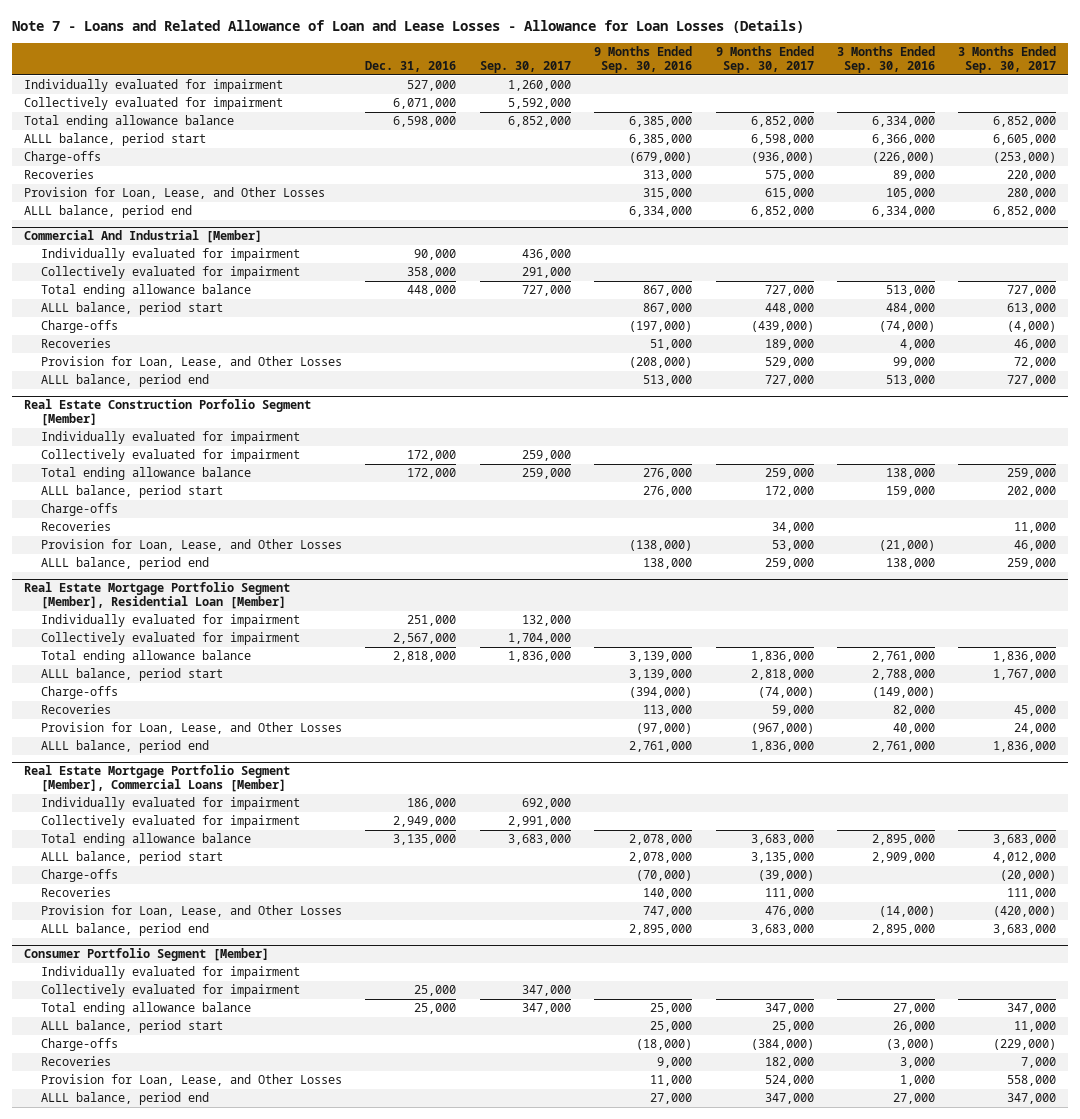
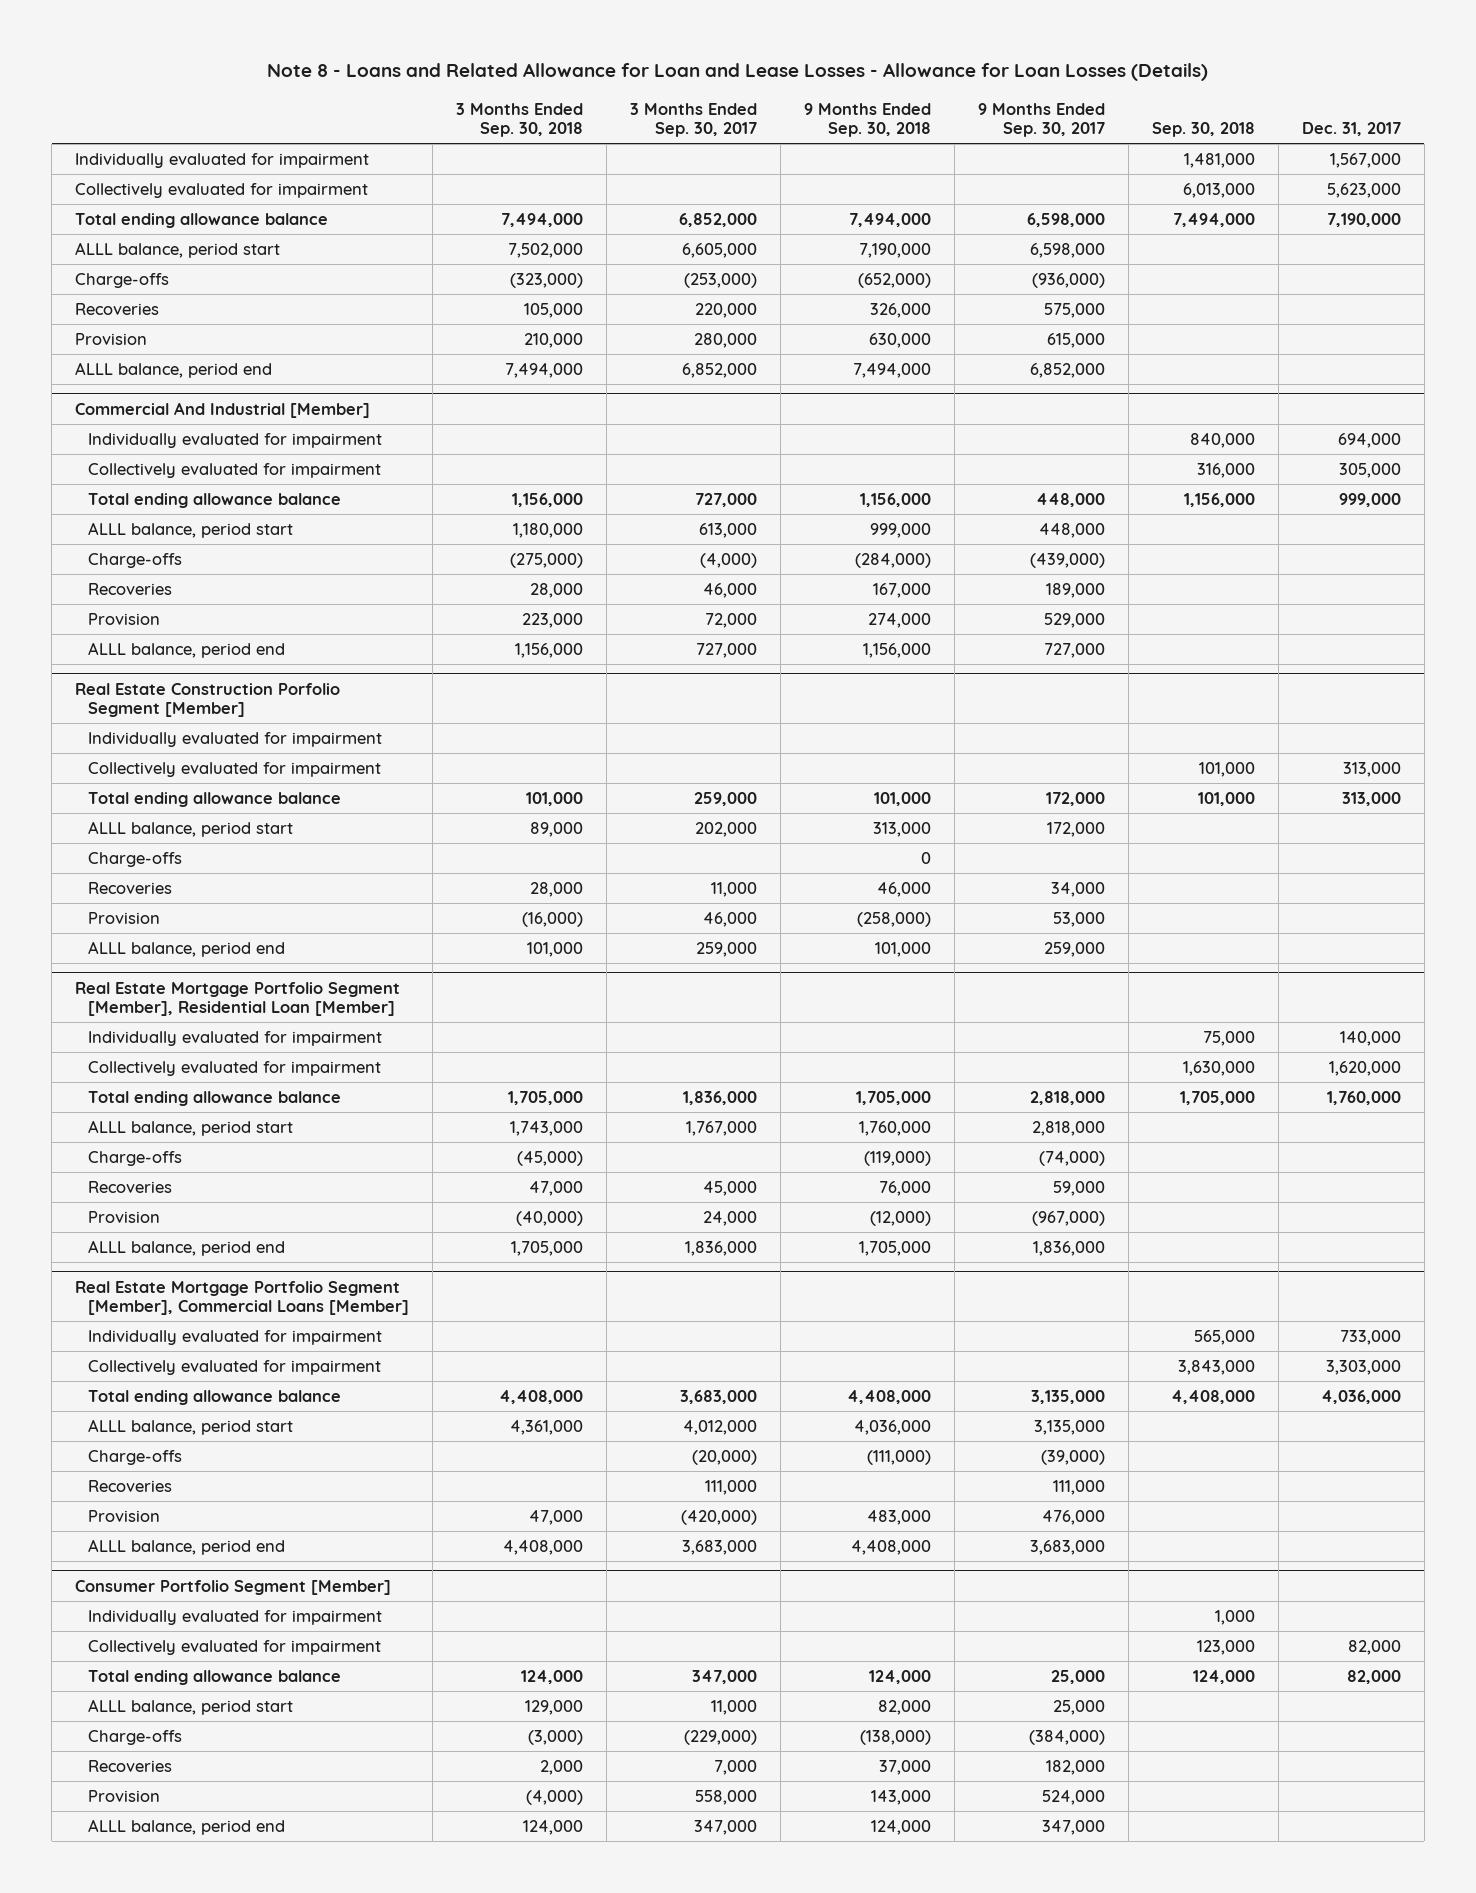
- Note 7 - Loans and Related Allowance of Loan and Lease Losses - Allowance for Loan Losses (Details)
+ Note 8 - Loans and Related Allowance for Loan and Lease Losses - Allowance for Loan Losses (Details)
- | Dec. 31, 2016 | Sep. 30, 2017 | 9 Months Ended Sep. 30, 2016 | 9 Months Ended Sep. 30, 2017 | 3 Months Ended Sep. 30, 2016 | 3 Months Ended Sep. 30, 2017
+ | 3 Months Ended Sep. 30, 2018 | 3 Months Ended Sep. 30, 2017 | 9 Months Ended Sep. 30, 2018 | 9 Months Ended Sep. 30, 2017 | Sep. 30, 2018 | Dec. 31, 2017
- Total ending allowance balance | 6,598,000 | 6,852,000 | 6,385,000 | 6,852,000 | 6,334,000 | 6,852,000
+ Total ending allowance balance | 7,494,000 | 6,852,000 | 7,494,000 | 6,598,000 | 7,494,000 | 7,190,000
- Provision for Loan, Lease, and Other Losses | | | 315,000 | 615,000 | 105,000 | 280,000
+ Provision | 210,000 | 280,000 | 630,000 | 615,000 | |
@ Commercial And Industrial [Member]
- Total ending allowance balance | 448,000 | 727,000 | 867,000 | 727,000 | 513,000 | 727,000
+ Total ending allowance balance | 1,156,000 | 727,000 | 1,156,000 | 448,000 | 1,156,000 | 999,000
- Provision for Loan, Lease, and Other Losses | | | (208,000) | 529,000 | 99,000 | 72,000
+ Provision | 223,000 | 72,000 | 274,000 | 529,000 | |
@ Real Estate Construction Porfolio Segment [Member]
- Total ending allowance balance | 172,000 | 259,000 | 276,000 | 259,000 | 138,000 | 259,000
+ Total ending allowance balance | 101,000 | 259,000 | 101,000 | 172,000 | 101,000 | 313,000
- Provision for Loan, Lease, and Other Losses | | | (138,000) | 53,000 | (21,000) | 46,000
+ Provision | (16,000) | 46,000 | (258,000) | 53,000 | |
@ Real Estate Mortgage Portfolio Segment [Member], Residential Loan [Member]
- Total ending allowance balance | 2,818,000 | 1,836,000 | 3,139,000 | 1,836,000 | 2,761,000 | 1,836,000
+ Total ending allowance balance | 1,705,000 | 1,836,000 | 1,705,000 | 2,818,000 | 1,705,000 | 1,760,000
- Provision for Loan, Lease, and Other Losses | | | (97,000) | (967,000) | 40,000 | 24,000
+ Provision | (40,000) | 24,000 | (12,000) | (967,000) | |
@ Real Estate Mortgage Portfolio Segment [Member], Commercial Loans [Member]
- Total ending allowance balance | 3,135,000 | 3,683,000 | 2,078,000 | 3,683,000 | 2,895,000 | 3,683,000
+ Total ending allowance balance | 4,408,000 | 3,683,000 | 4,408,000 | 3,135,000 | 4,408,000 | 4,036,000
- Provision for Loan, Lease, and Other Losses | | | 747,000 | 476,000 | (14,000) | (420,000)
+ Provision | 47,000 | (420,000) | 483,000 | 476,000 | |
@ Consumer Portfolio Segment [Member]
- Total ending allowance balance | 25,000 | 347,000 | 25,000 | 347,000 | 27,000 | 347,000
+ Total ending allowance balance | 124,000 | 347,000 | 124,000 | 25,000 | 124,000 | 82,000
- Provision for Loan, Lease, and Other Losses | | | 11,000 | 524,000 | 1,000 | 558,000
+ Provision | (4,000) | 558,000 | 143,000 | 524,000 | |

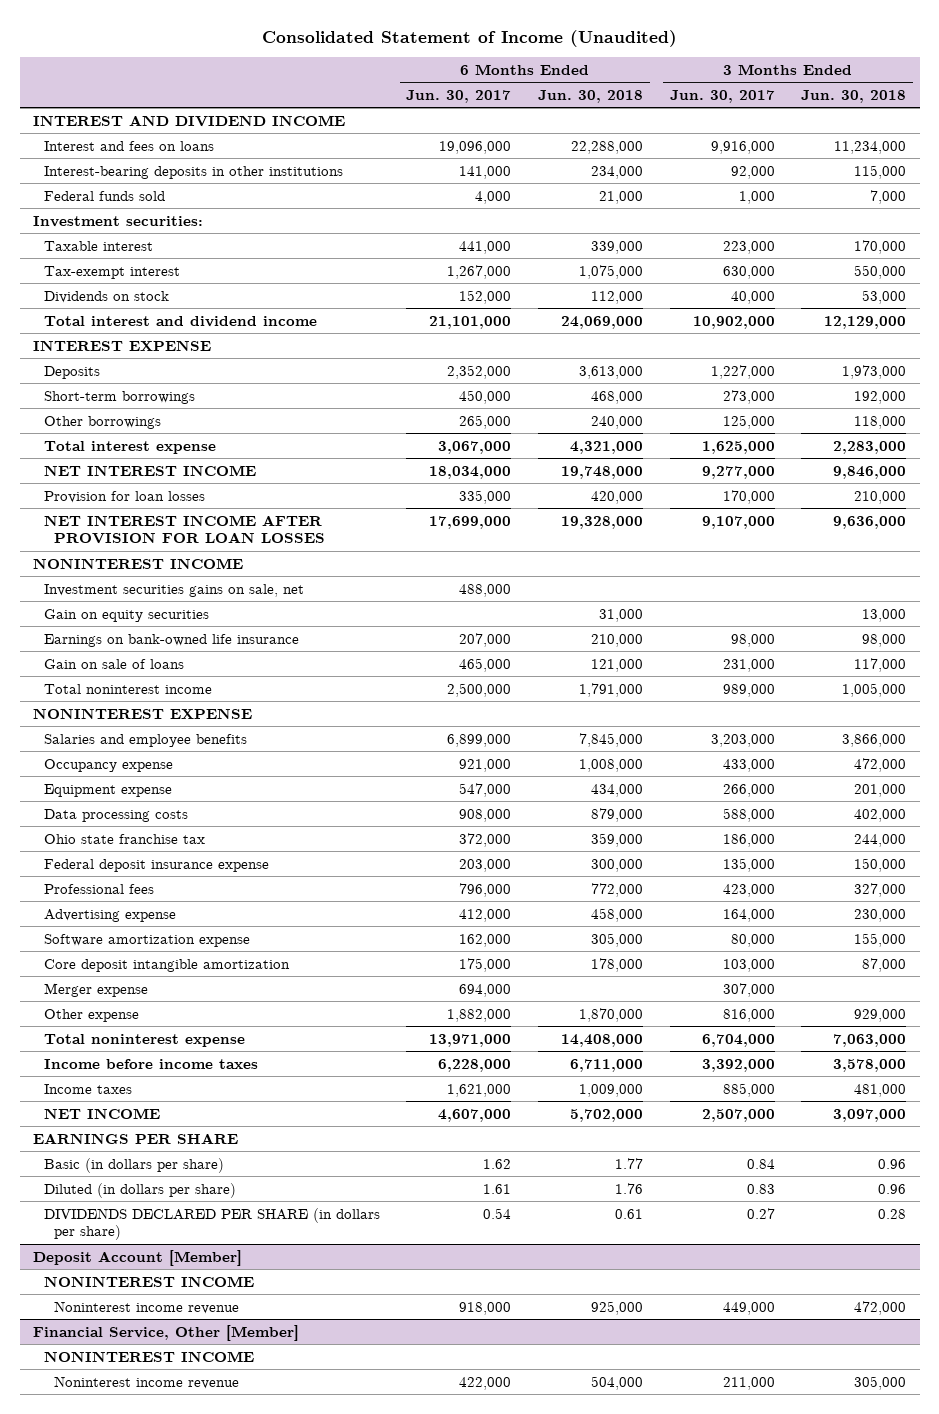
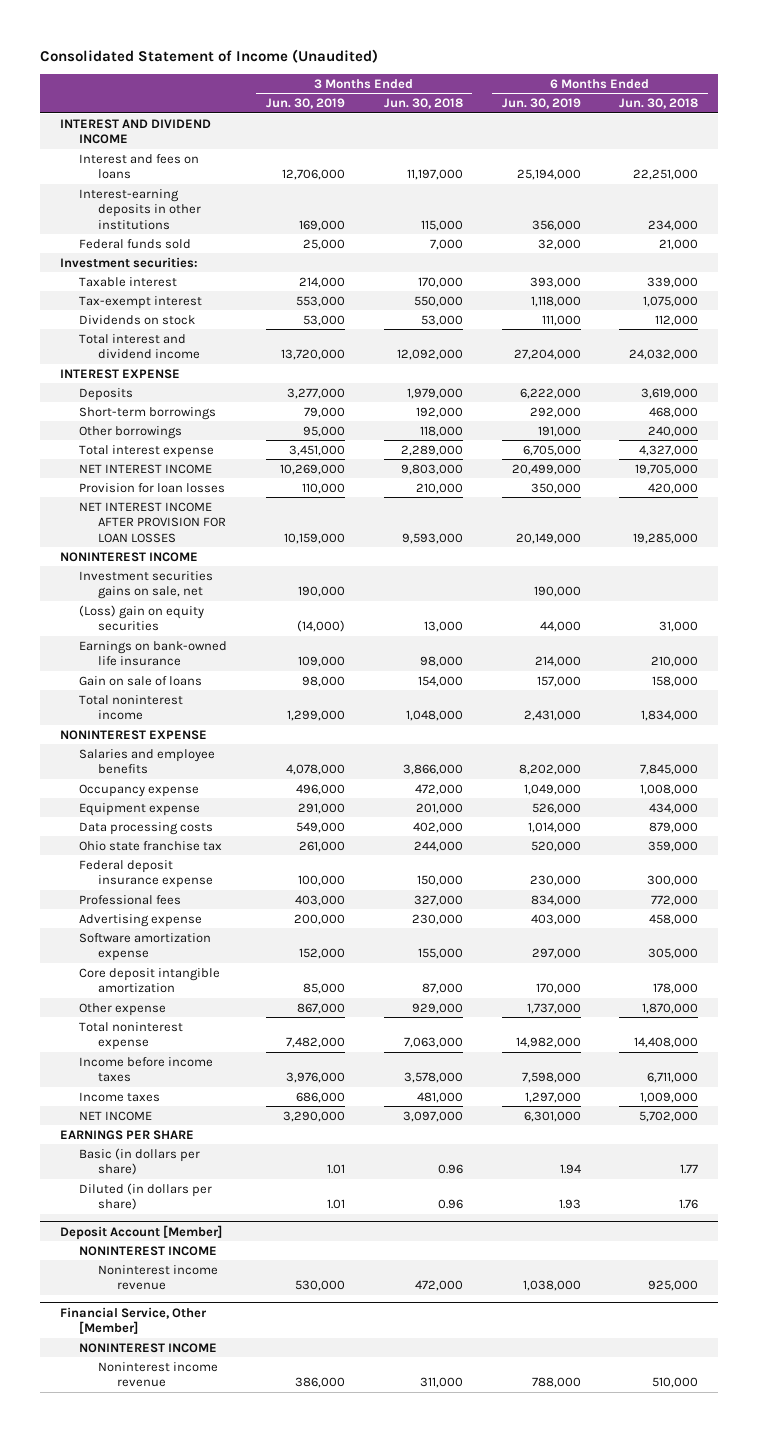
- | 6 Months Ended Jun. 30, 2017 | 6 Months Ended Jun. 30, 2018 | 3 Months Ended Jun. 30, 2017 | 3 Months Ended Jun. 30, 2018
+ | 3 Months Ended Jun. 30, 2019 | 3 Months Ended Jun. 30, 2018 | 6 Months Ended Jun. 30, 2019 | 6 Months Ended Jun. 30, 2018
- Interest and fees on loans | 19,096,000 | 22,288,000 | 9,916,000 | 11,234,000
- Interest-bearing deposits in other institutions | 141,000 | 234,000 | 92,000 | 115,000
+ Interest and fees on loans | 12,706,000 | 11,197,000 | 25,194,000 | 22,251,000
+ Interest-earning deposits in other institutions | 169,000 | 115,000 | 356,000 | 234,000
- Total interest and dividend income | 21,101,000 | 24,069,000 | 10,902,000 | 12,129,000
+ Total interest and dividend income | 13,720,000 | 12,092,000 | 27,204,000 | 24,032,000
- Deposits | 2,352,000 | 3,613,000 | 1,227,000 | 1,973,000
+ Deposits | 3,277,000 | 1,979,000 | 6,222,000 | 3,619,000
- Total interest expense | 3,067,000 | 4,321,000 | 1,625,000 | 2,283,000
- NET INTEREST INCOME | 18,034,000 | 19,748,000 | 9,277,000 | 9,846,000
+ Total interest expense | 3,451,000 | 2,289,000 | 6,705,000 | 4,327,000
+ NET INTEREST INCOME | 10,269,000 | 9,803,000 | 20,499,000 | 19,705,000
- NET INTEREST INCOME AFTER PROVISION FOR LOAN LOSSES | 17,699,000 | 19,328,000 | 9,107,000 | 9,636,000
+ NET INTEREST INCOME AFTER PROVISION FOR LOAN LOSSES | 10,159,000 | 9,593,000 | 20,149,000 | 19,285,000
- Gain on equity securities | | 31,000 | | 13,000
+ (Loss) gain on equity securities | (14,000) | 13,000 | 44,000 | 31,000
- Gain on sale of loans | 465,000 | 121,000 | 231,000 | 117,000
- Total noninterest income | 2,500,000 | 1,791,000 | 989,000 | 1,005,000
+ Gain on sale of loans | 98,000 | 154,000 | 157,000 | 158,000
+ Total noninterest income | 1,299,000 | 1,048,000 | 2,431,000 | 1,834,000
- Merger expense | 694,000 | | 307,000 |
- DIVIDENDS DECLARED PER SHARE (in dollars per share) | 0.54 | 0.61 | 0.27 | 0.28
@ Financial Service, Other [Member]
- Noninterest income revenue | 422,000 | 504,000 | 211,000 | 305,000
+ Noninterest income revenue | 386,000 | 311,000 | 788,000 | 510,000

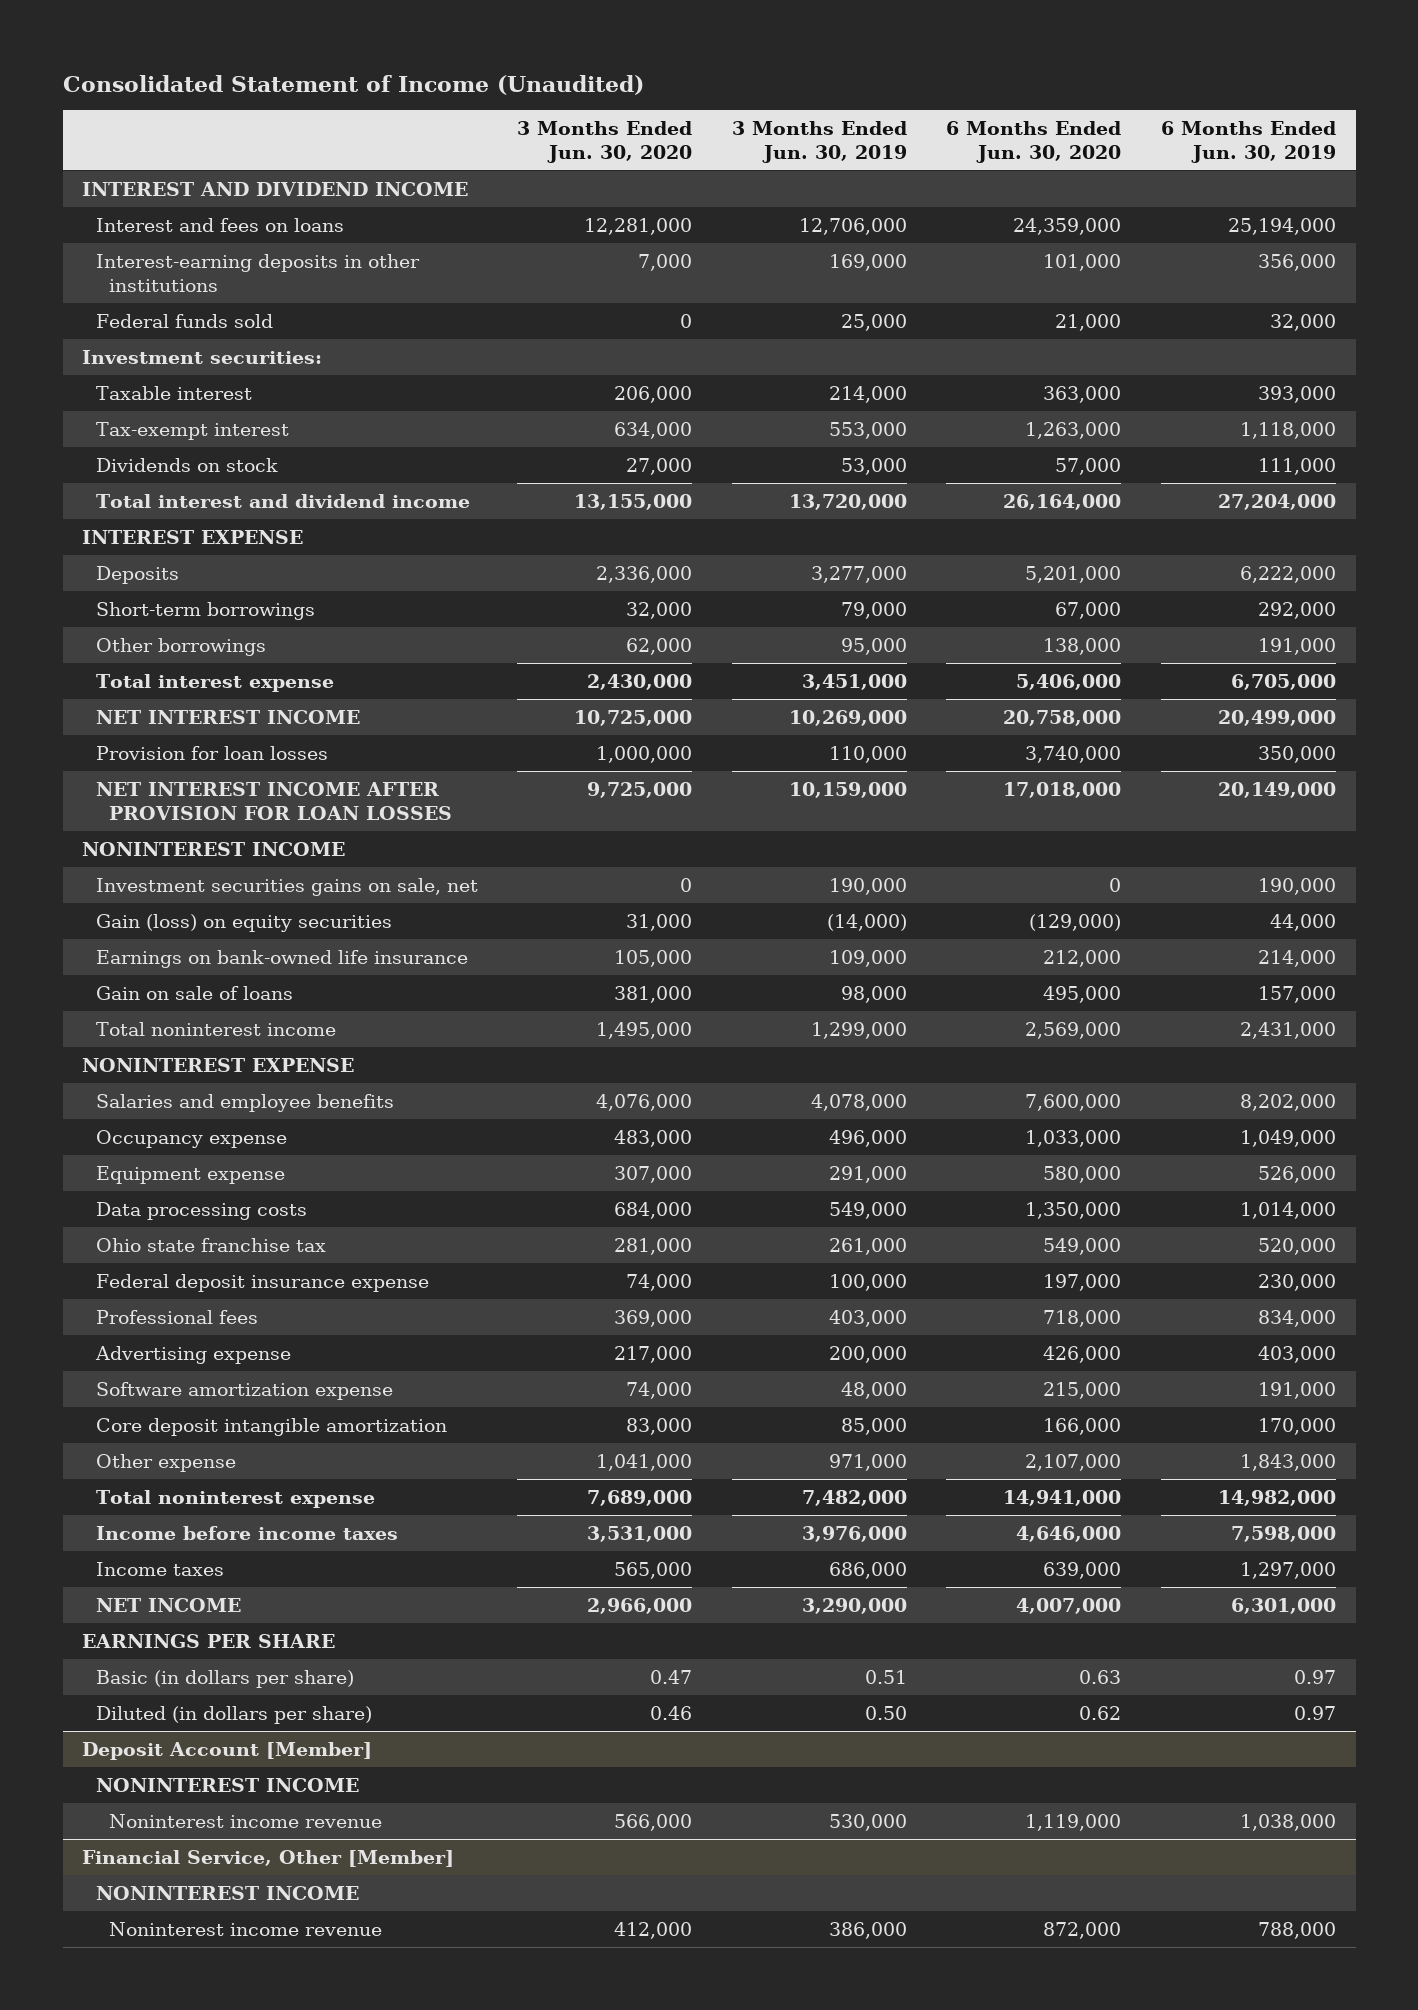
- | 3 Months Ended Jun. 30, 2019 | 3 Months Ended Jun. 30, 2018 | 6 Months Ended Jun. 30, 2019 | 6 Months Ended Jun. 30, 2018
+ | 3 Months Ended Jun. 30, 2020 | 3 Months Ended Jun. 30, 2019 | 6 Months Ended Jun. 30, 2020 | 6 Months Ended Jun. 30, 2019
- (Loss) gain on equity securities | (14,000) | 13,000 | 44,000 | 31,000
+ Gain (loss) on equity securities | 31,000 | (14,000) | (129,000) | 44,000
- Software amortization expense | 152,000 | 155,000 | 297,000 | 305,000
+ Software amortization expense | 74,000 | 48,000 | 215,000 | 191,000
- Other expense | 867,000 | 929,000 | 1,737,000 | 1,870,000
+ Other expense | 1,041,000 | 971,000 | 2,107,000 | 1,843,000
- Basic (in dollars per share) | 1.01 | 0.96 | 1.94 | 1.77
- Diluted (in dollars per share) | 1.01 | 0.96 | 1.93 | 1.76
+ Basic (in dollars per share) | 0.47 | 0.51 | 0.63 | 0.97
+ Diluted (in dollars per share) | 0.46 | 0.50 | 0.62 | 0.97

